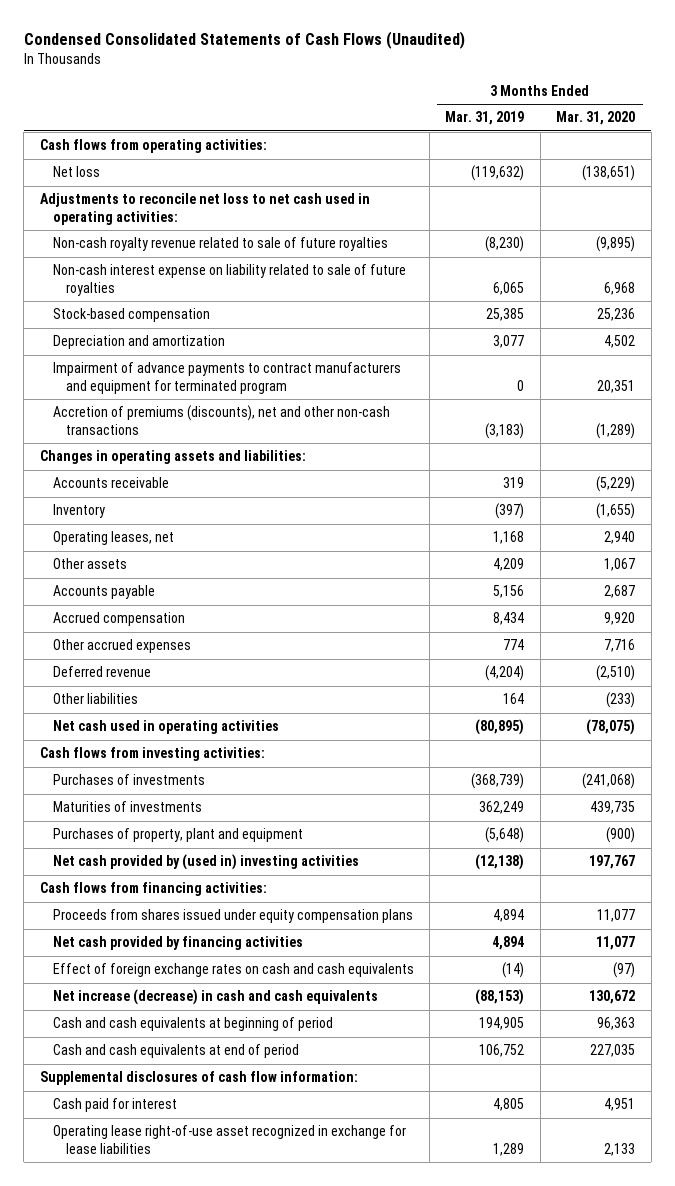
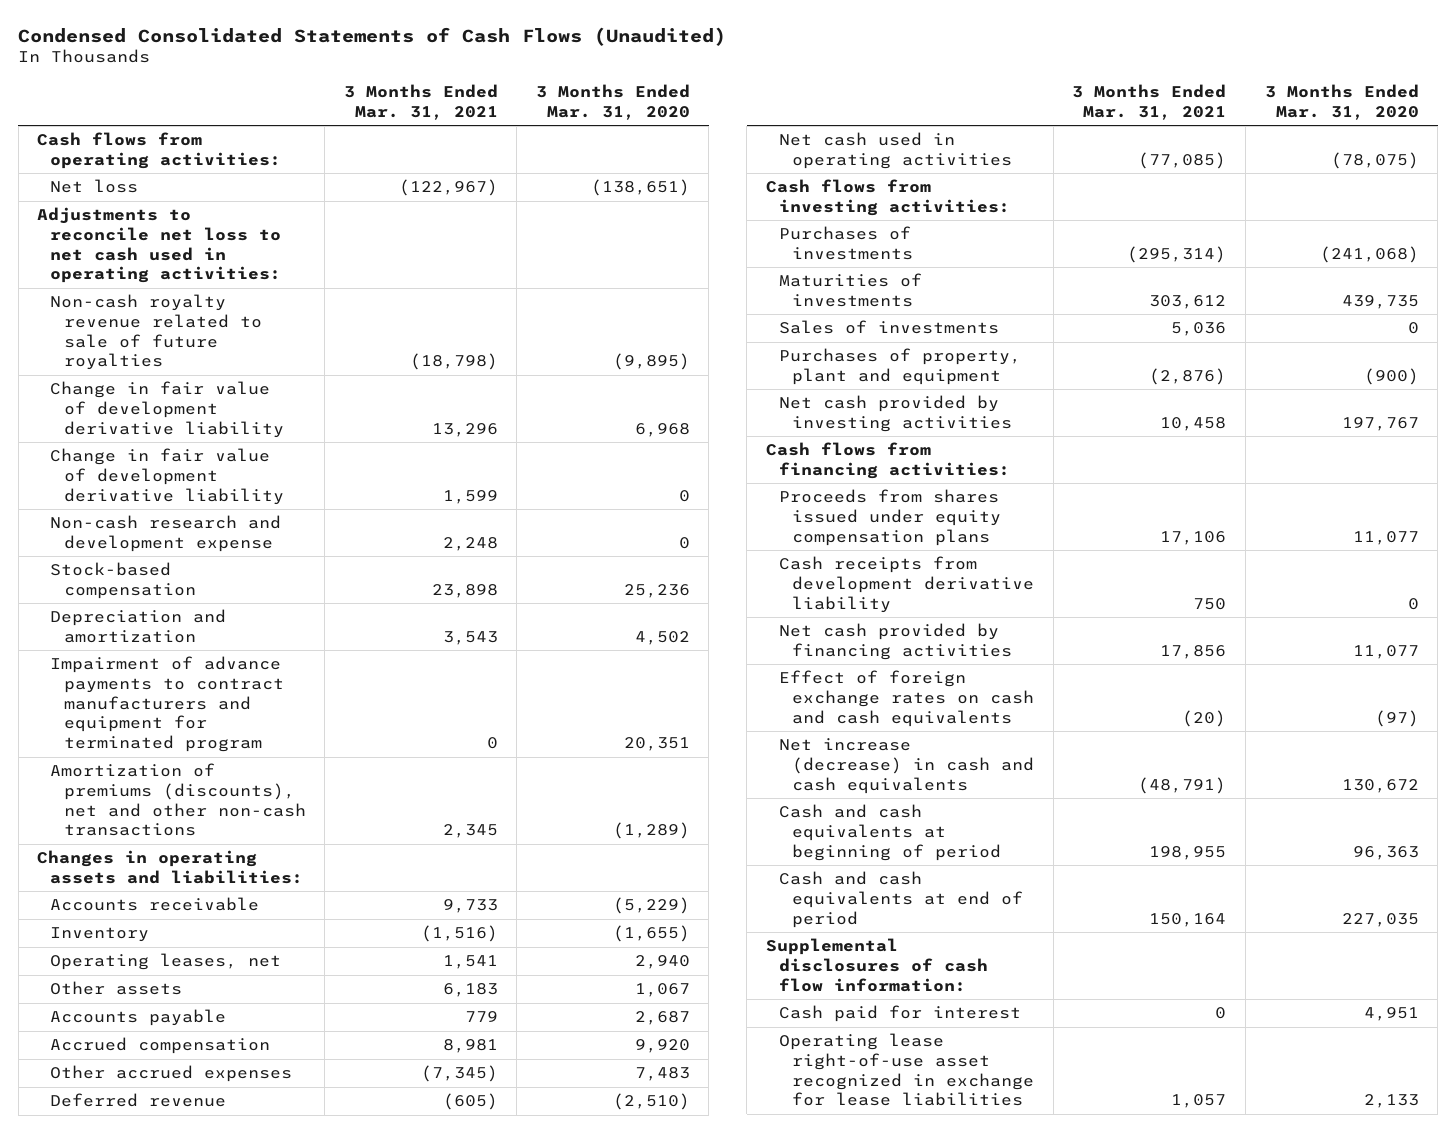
- | 3 Months Ended Mar. 31, 2019 | 3 Months Ended Mar. 31, 2020
+ | 3 Months Ended Mar. 31, 2021 | 3 Months Ended Mar. 31, 2020
- Non-cash interest expense on liability related to sale of future royalties | 6,065 | 6,968
+ Change in fair value of development derivative liability | 13,296 | 6,968
+ Change in fair value of development derivative liability | 1,599 | 0
+ Non-cash research and development expense | 2,248 | 0
- Accretion of premiums (discounts), net and other non-cash transactions | (3,183) | (1,289)
+ Amortization of premiums (discounts), net and other non-cash transactions | 2,345 | (1,289)
- Other accrued expenses | 774 | 7,716
+ Other accrued expenses | (7,345) | 7,483
- Other liabilities | 164 | (233)
+ Sales of investments | 5,036 | 0
- Net cash provided by (used in) investing activities | (12,138) | 197,767
+ Net cash provided by investing activities | 10,458 | 197,767
+ Cash receipts from development derivative liability | 750 | 0

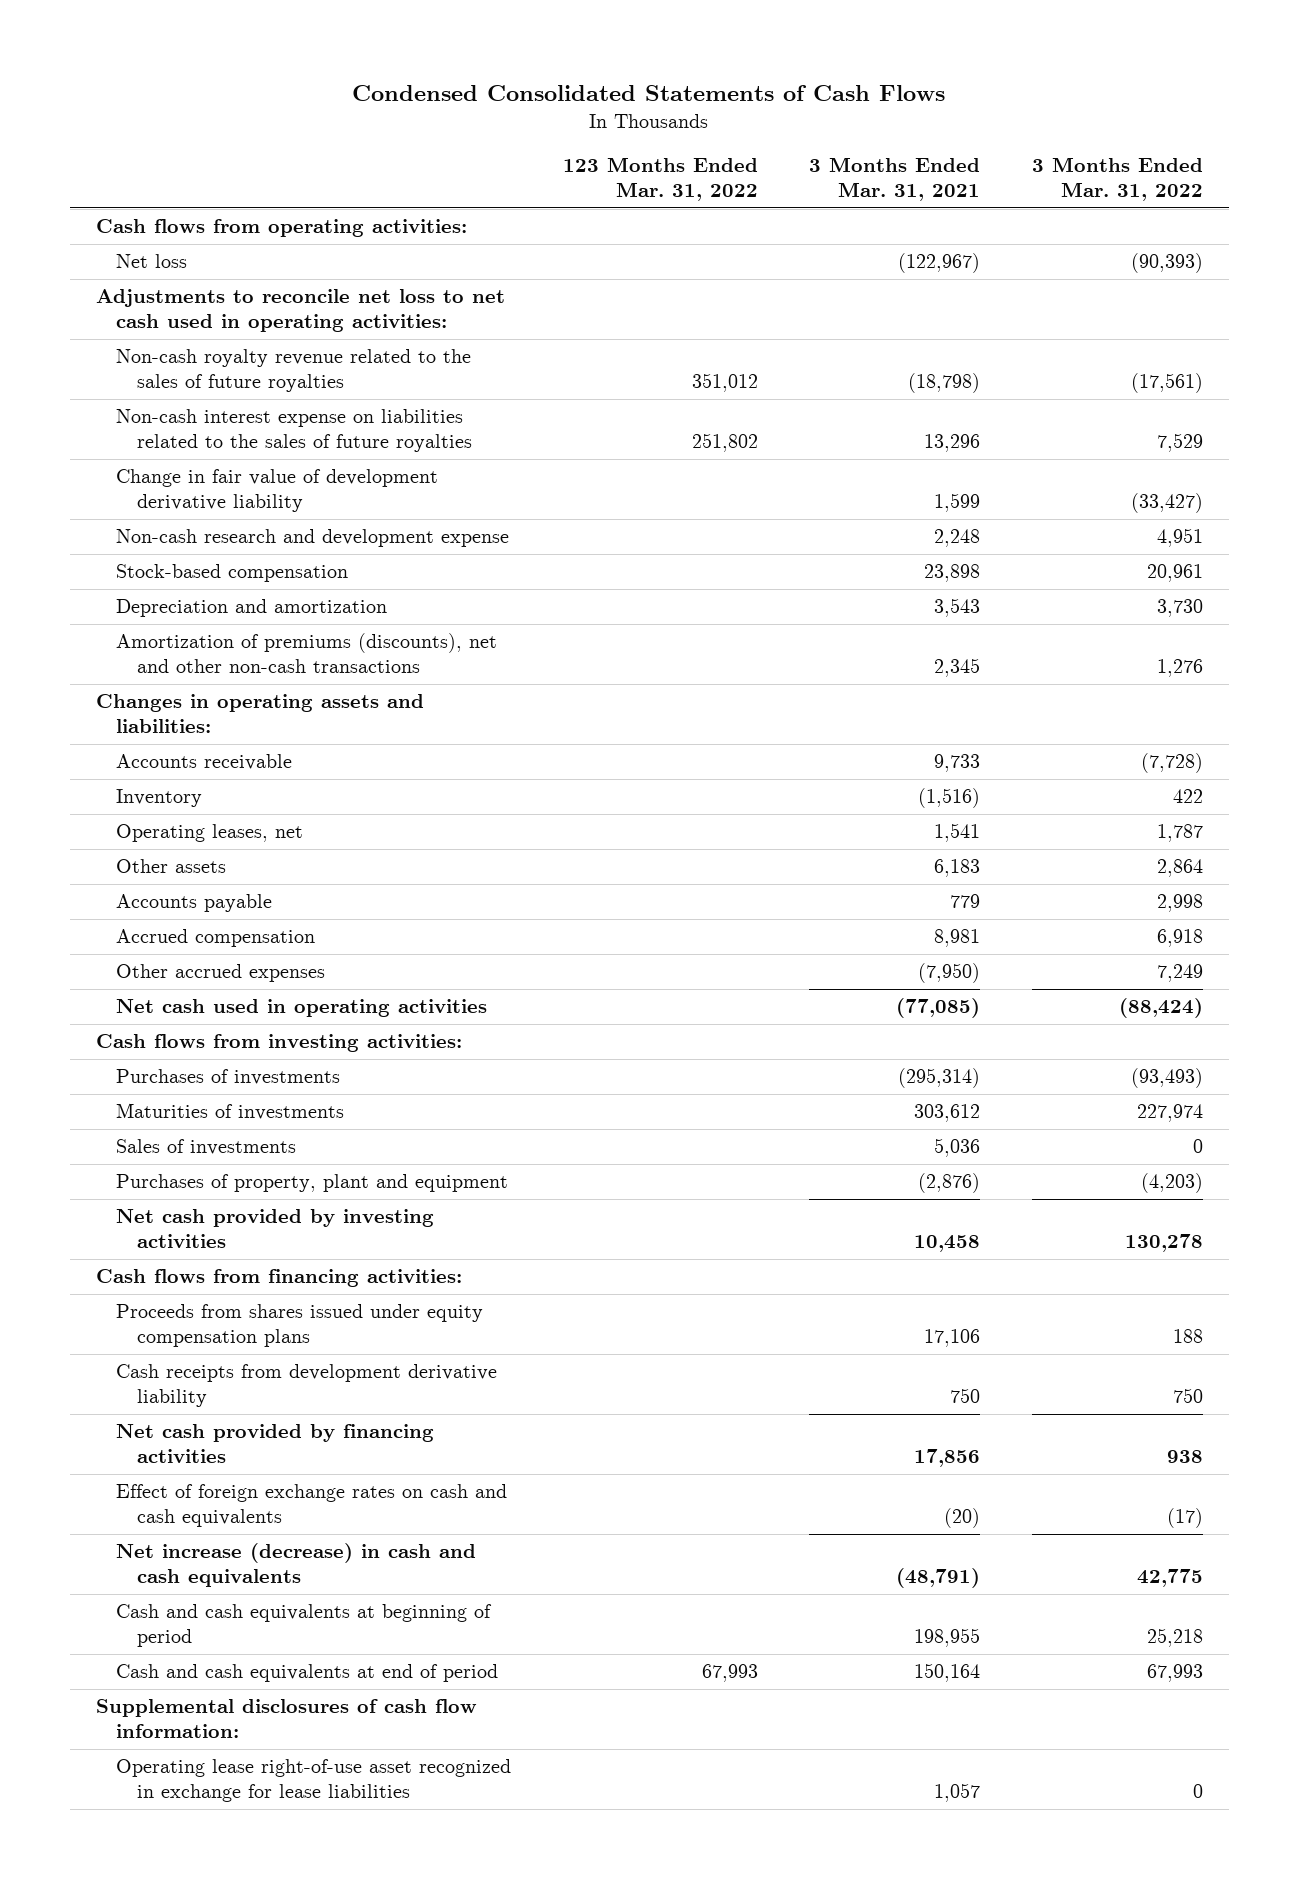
- Condensed Consolidated Statements of Cash Flows (Unaudited)
+ Condensed Consolidated Statements of Cash Flows
- | 3 Months Ended Mar. 31, 2021 | 3 Months Ended Mar. 31, 2020
+ | 123 Months Ended Mar. 31, 2022 | 3 Months Ended Mar. 31, 2021 | 3 Months Ended Mar. 31, 2022
- Non-cash royalty revenue related to sale of future royalties | (18,798) | (9,895)
- Change in fair value of development derivative liability | 13,296 | 6,968
+ Non-cash royalty revenue related to the sales of future royalties | 351,012 | (18,798) | (17,561)
+ Non-cash interest expense on liabilities related to the sales of future royalties | 251,802 | 13,296 | 7,529
- Impairment of advance payments to contract manufacturers and equipment for terminated program | 0 | 20,351
- Other accrued expenses | (7,345) | 7,483
- Deferred revenue | (605) | (2,510)
+ Other accrued expenses | | (7,950) | 7,249
- Cash paid for interest | 0 | 4,951

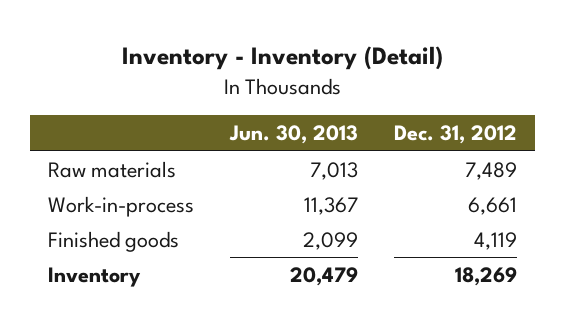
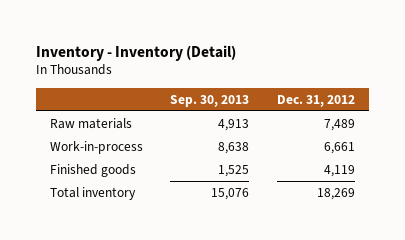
- | Jun. 30, 2013 | Dec. 31, 2012
+ | Sep. 30, 2013 | Dec. 31, 2012
- Inventory | 20,479 | 18,269
+ Total inventory | 15,076 | 18,269

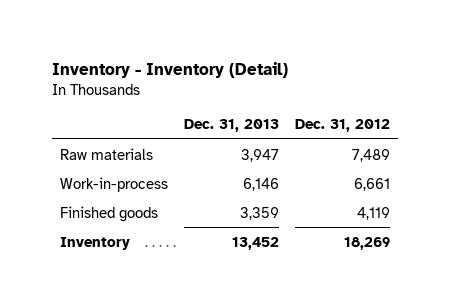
- | Sep. 30, 2013 | Dec. 31, 2012
+ | Dec. 31, 2013 | Dec. 31, 2012
- Total inventory | 15,076 | 18,269
+ Inventory | 13,452 | 18,269

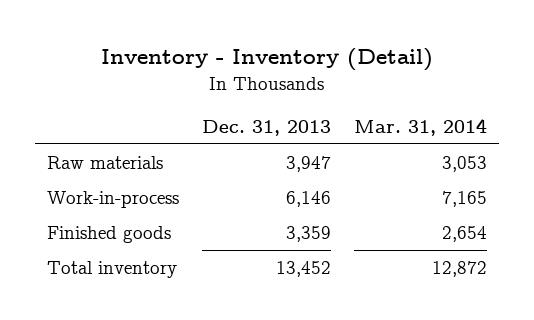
- | Dec. 31, 2013 | Dec. 31, 2012
+ | Dec. 31, 2013 | Mar. 31, 2014
- Inventory | 13,452 | 18,269
+ Total inventory | 13,452 | 12,872

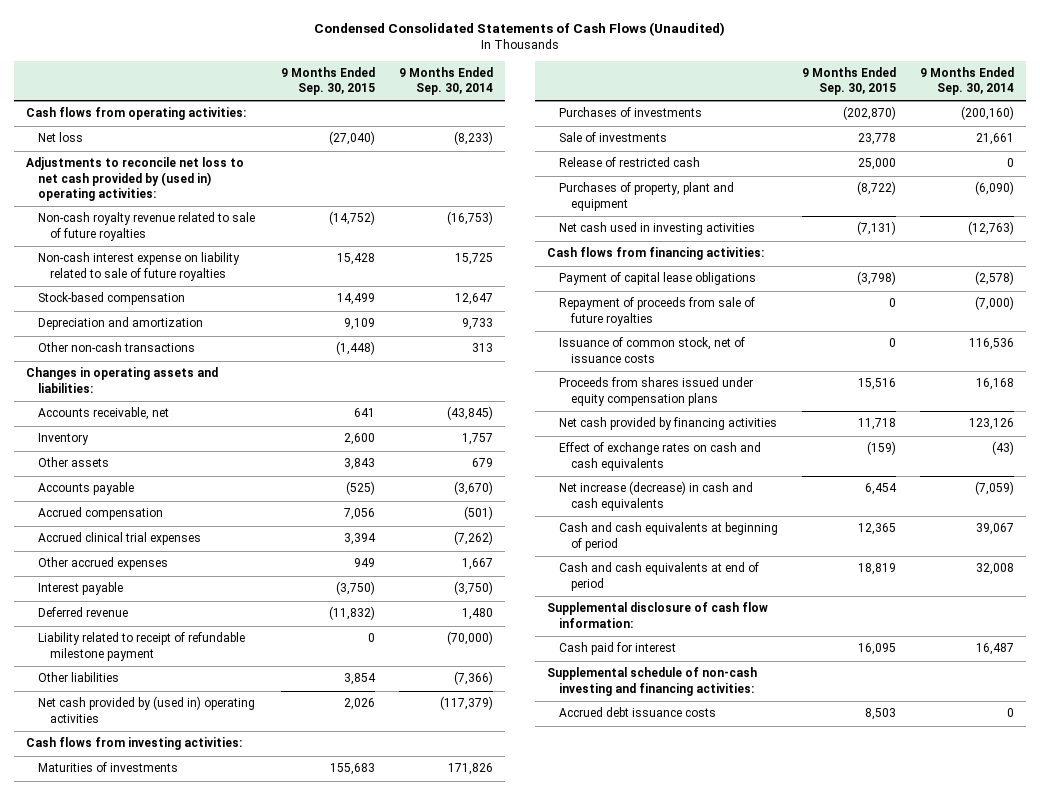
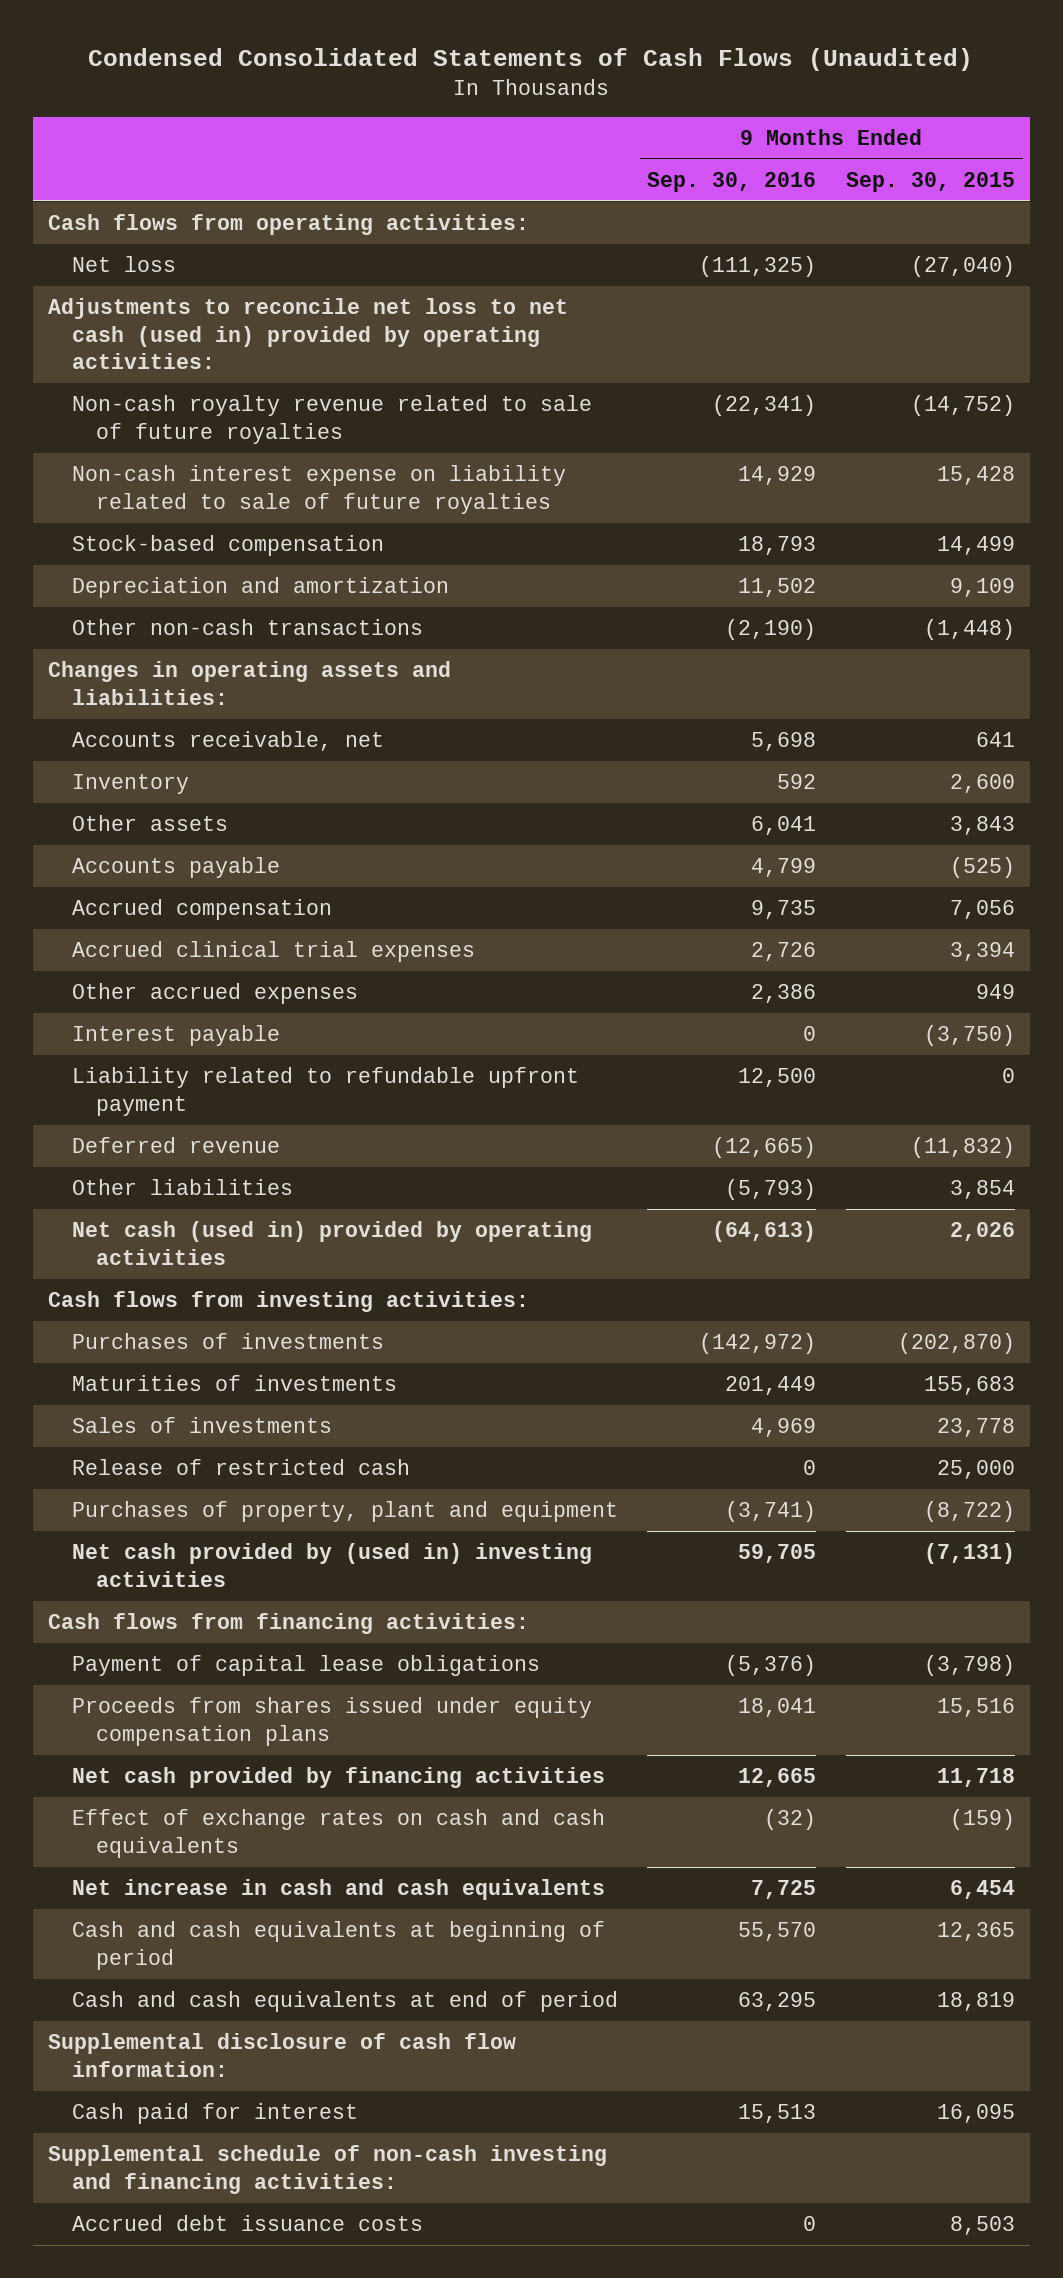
- | 9 Months Ended Sep. 30, 2015 | 9 Months Ended Sep. 30, 2014
+ | 9 Months Ended Sep. 30, 2016 | 9 Months Ended Sep. 30, 2015
- Adjustments to reconcile net loss to net cash provided by (used in) operating activities:
+ Adjustments to reconcile net loss to net cash (used in) provided by operating activities:
+ Liability related to refundable upfront payment | 12,500 | 0
- Liability related to receipt of refundable milestone payment | 0 | (70,000)
- Net cash provided by (used in) operating activities | 2,026 | (117,379)
+ Net cash (used in) provided by operating activities | (64,613) | 2,026
- Sale of investments | 23,778 | 21,661
moved down: Maturities of investments | 201,449 | 155,683
+ Sales of investments | 4,969 | 23,778
- Net cash used in investing activities | (7,131) | (12,763)
+ Net cash provided by (used in) investing activities | 59,705 | (7,131)
- Repayment of proceeds from sale of future royalties | 0 | (7,000)
- Issuance of common stock, net of issuance costs | 0 | 116,536
- Net increase (decrease) in cash and cash equivalents | 6,454 | (7,059)
+ Net increase in cash and cash equivalents | 7,725 | 6,454

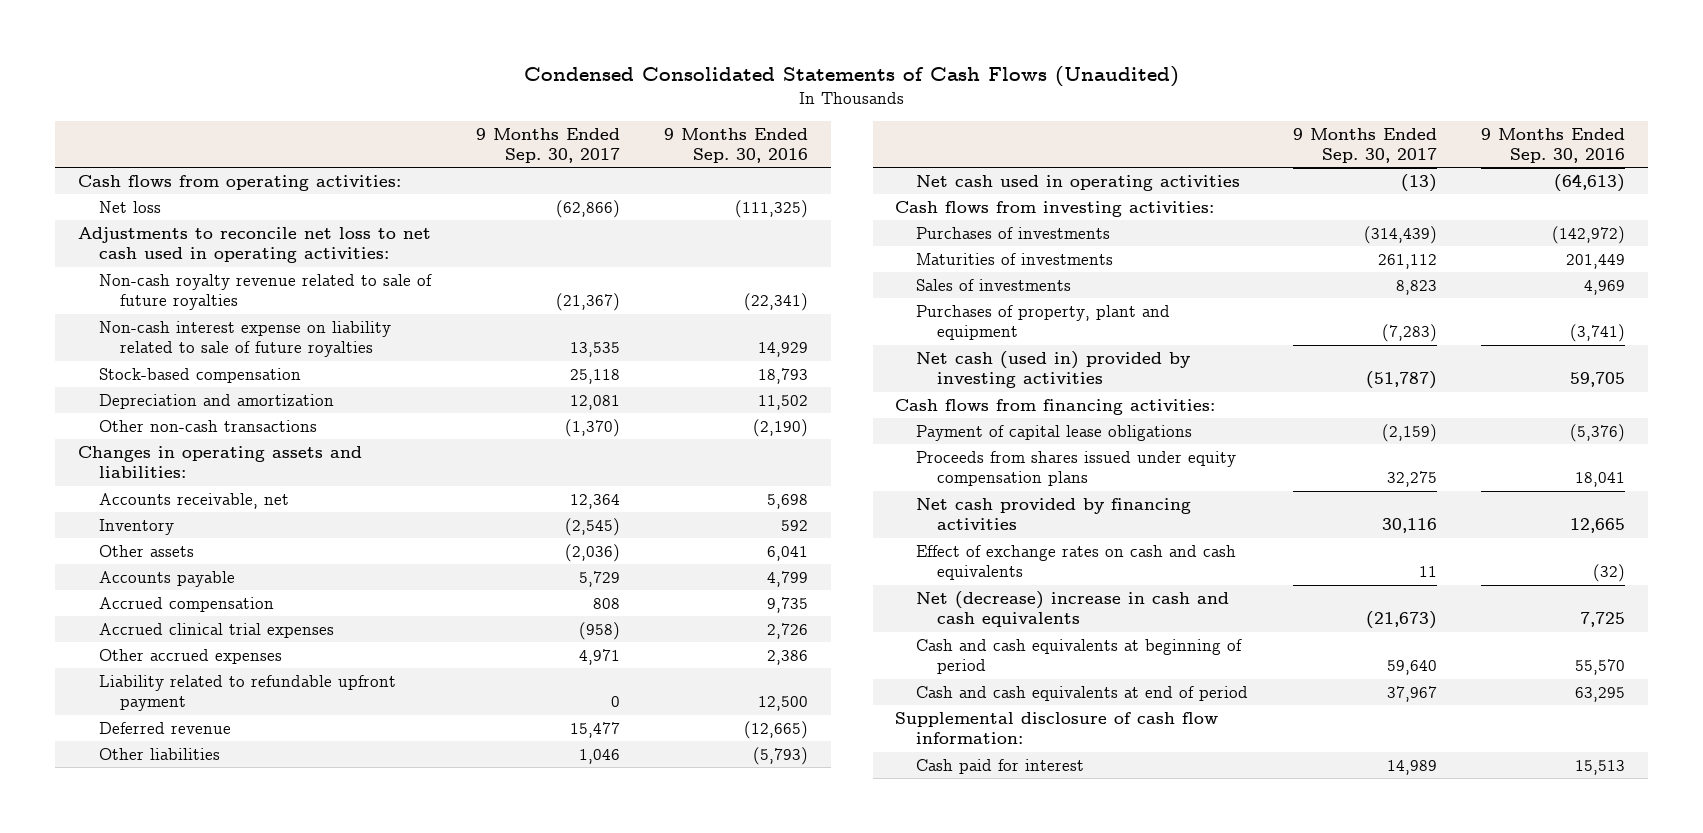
- | 9 Months Ended Sep. 30, 2016 | 9 Months Ended Sep. 30, 2015
+ | 9 Months Ended Sep. 30, 2017 | 9 Months Ended Sep. 30, 2016
- Adjustments to reconcile net loss to net cash (used in) provided by operating activities:
+ Adjustments to reconcile net loss to net cash used in operating activities:
- Interest payable | 0 | (3,750)
- Net cash (used in) provided by operating activities | (64,613) | 2,026
+ Net cash used in operating activities | (13) | (64,613)
- Release of restricted cash | 0 | 25,000
- Net cash provided by (used in) investing activities | 59,705 | (7,131)
+ Net cash (used in) provided by investing activities | (51,787) | 59,705
- Net increase in cash and cash equivalents | 7,725 | 6,454
+ Net (decrease) increase in cash and cash equivalents | (21,673) | 7,725
- Supplemental schedule of non-cash investing and financing activities:
- Accrued debt issuance costs | 0 | 8,503

